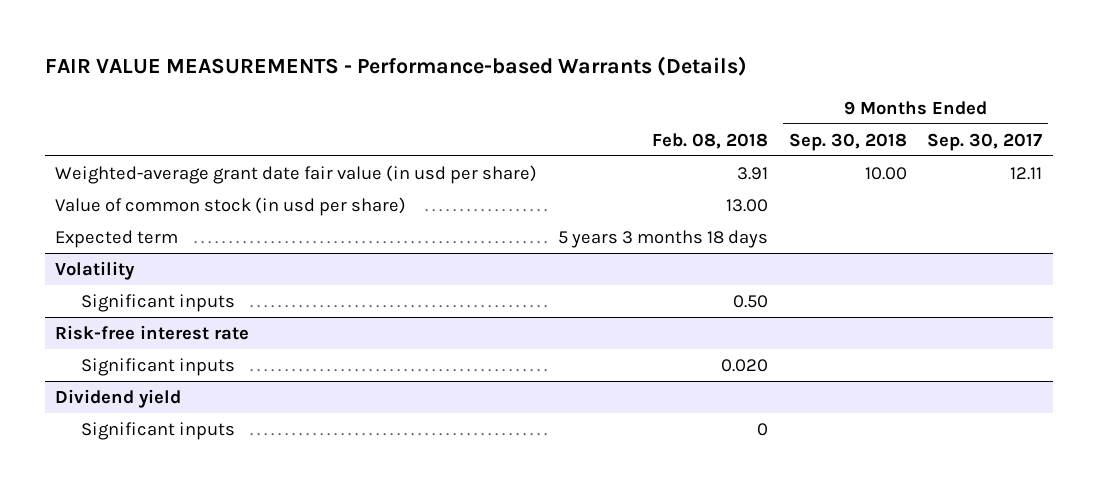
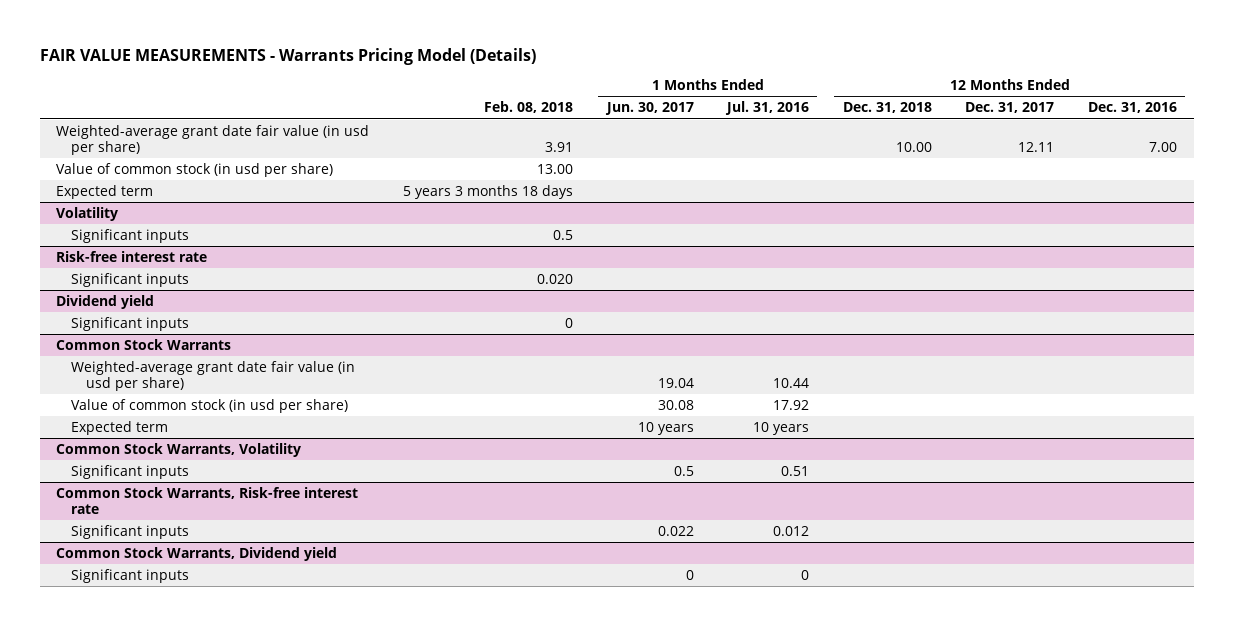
- FAIR VALUE MEASUREMENTS - Performance-based Warrants (Details)
+ FAIR VALUE MEASUREMENTS - Warrants Pricing Model (Details)
- | Feb. 08, 2018 | 9 Months Ended Sep. 30, 2018 | 9 Months Ended Sep. 30, 2017
+ | Feb. 08, 2018 | 1 Months Ended Jun. 30, 2017 | 1 Months Ended Jul. 31, 2016 | 12 Months Ended Dec. 31, 2018 | 12 Months Ended Dec. 31, 2017 | 12 Months Ended Dec. 31, 2016
@ Volatility
- Significant inputs | 0.50 | |
+ Significant inputs | 0.5 | | | | |
+ Common Stock Warrants
+ Weighted-average grant date fair value (in usd per share) | | 19.04 | 10.44 | | |
+ Value of common stock (in usd per share) | | 30.08 | 17.92 | | |
+ Expected term | | 10 years | 10 years | | |
+ Common Stock Warrants, Volatility
+ Significant inputs | | 0.5 | 0.51 | | |
+ Common Stock Warrants, Risk-free interest rate
+ Significant inputs | | 0.022 | 0.012 | | |
+ Common Stock Warrants, Dividend yield
+ Significant inputs | | 0 | 0 | | |

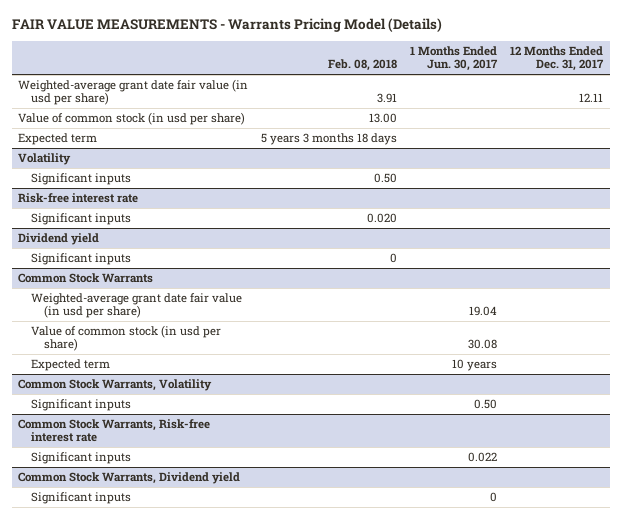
- | Feb. 08, 2018 | 1 Months Ended Jun. 30, 2017 | 1 Months Ended Jul. 31, 2016 | 12 Months Ended Dec. 31, 2018 | 12 Months Ended Dec. 31, 2017 | 12 Months Ended Dec. 31, 2016
+ | Feb. 08, 2018 | 1 Months Ended Jun. 30, 2017 | 12 Months Ended Dec. 31, 2017
@ Volatility
- Significant inputs | 0.5 | | | | |
+ Significant inputs | 0.50 | |
@ Common Stock Warrants, Volatility
- Significant inputs | | 0.5 | 0.51 | | |
+ Significant inputs | | 0.50 |

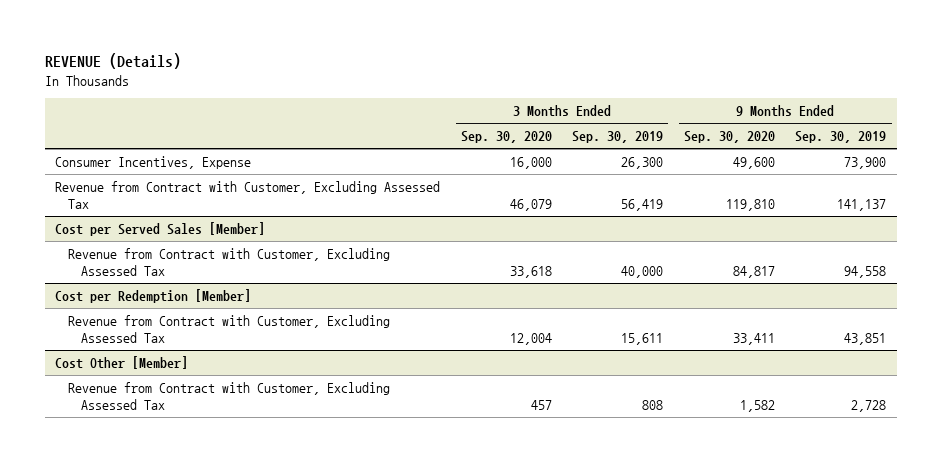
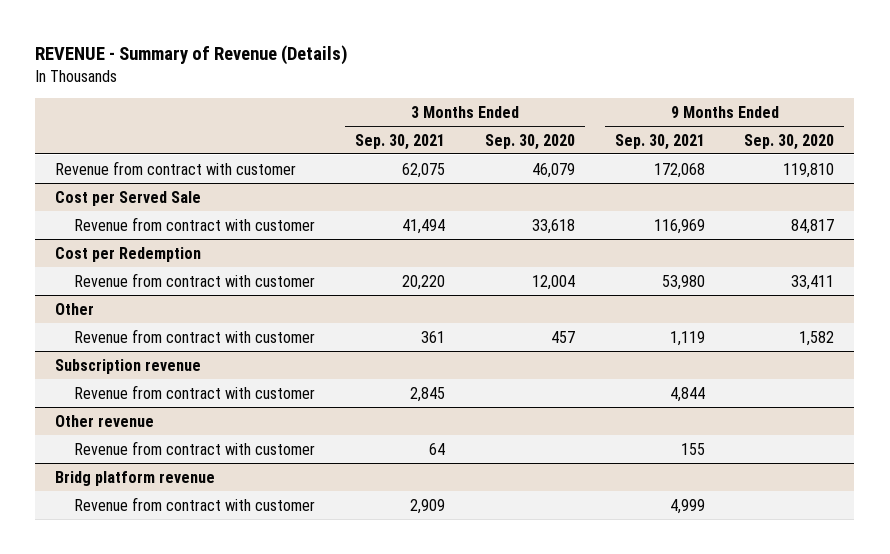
- REVENUE (Details)
+ REVENUE - Summary of Revenue (Details)
- | 3 Months Ended Sep. 30, 2020 | 3 Months Ended Sep. 30, 2019 | 9 Months Ended Sep. 30, 2020 | 9 Months Ended Sep. 30, 2019
+ | 3 Months Ended Sep. 30, 2021 | 3 Months Ended Sep. 30, 2020 | 9 Months Ended Sep. 30, 2021 | 9 Months Ended Sep. 30, 2020
- Consumer Incentives, Expense | 16,000 | 26,300 | 49,600 | 73,900
- Revenue from Contract with Customer, Excluding Assessed Tax | 46,079 | 56,419 | 119,810 | 141,137
- Cost per Served Sales [Member]
- Revenue from Contract with Customer, Excluding Assessed Tax | 33,618 | 40,000 | 84,817 | 94,558
- Cost per Redemption [Member]
- Revenue from Contract with Customer, Excluding Assessed Tax | 12,004 | 15,611 | 33,411 | 43,851
- Cost Other [Member]
- Revenue from Contract with Customer, Excluding Assessed Tax | 457 | 808 | 1,582 | 2,728
+ Revenue from contract with customer | 62,075 | 46,079 | 172,068 | 119,810
+ Cost per Served Sale
+ Revenue from contract with customer | 41,494 | 33,618 | 116,969 | 84,817
+ Cost per Redemption
+ Revenue from contract with customer | 20,220 | 12,004 | 53,980 | 33,411
+ Other
+ Revenue from contract with customer | 361 | 457 | 1,119 | 1,582
+ Subscription revenue
+ Revenue from contract with customer | 2,845 | | 4,844 |
+ Other revenue
+ Revenue from contract with customer | 64 | | 155 |
+ Bridg platform revenue
+ Revenue from contract with customer | 2,909 | | 4,999 |

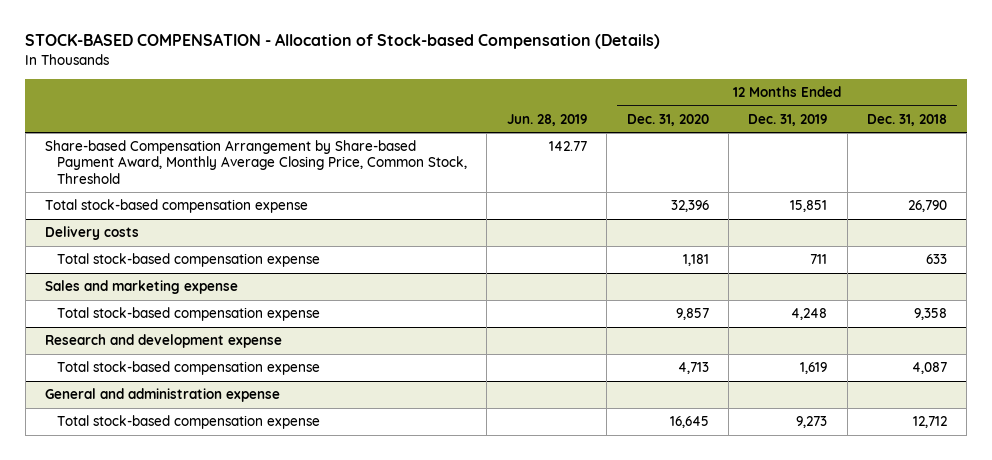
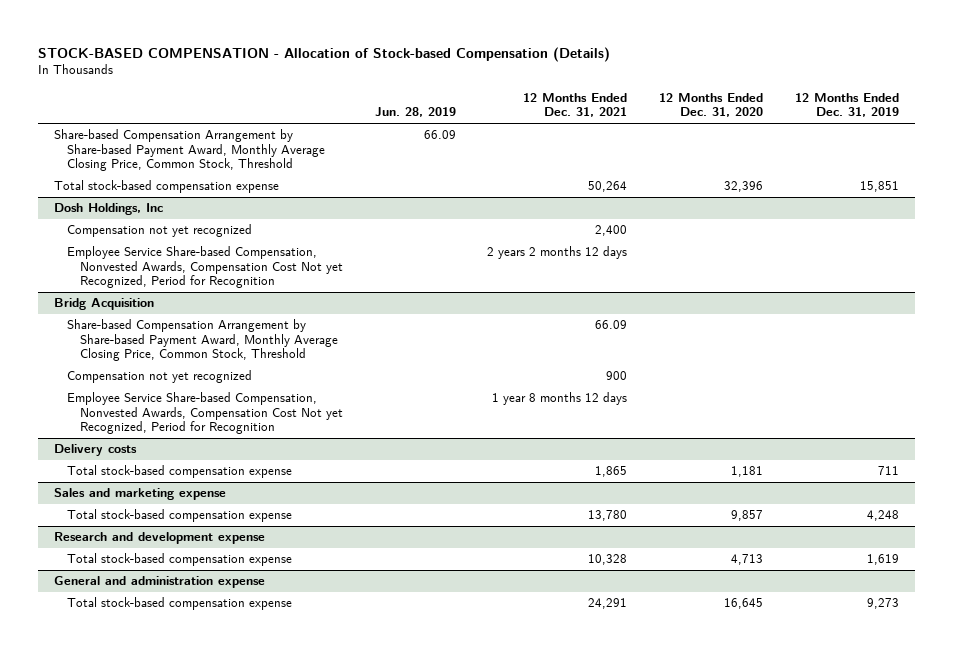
- | Jun. 28, 2019 | 12 Months Ended Dec. 31, 2020 | 12 Months Ended Dec. 31, 2019 | 12 Months Ended Dec. 31, 2018
+ | Jun. 28, 2019 | 12 Months Ended Dec. 31, 2021 | 12 Months Ended Dec. 31, 2020 | 12 Months Ended Dec. 31, 2019
- Share-based Compensation Arrangement by Share-based Payment Award, Monthly Average Closing Price, Common Stock, Threshold | 142.77 | | |
+ Share-based Compensation Arrangement by Share-based Payment Award, Monthly Average Closing Price, Common Stock, Threshold | 66.09 | | |
+ Dosh Holdings, Inc
+ Compensation not yet recognized | | 2,400 | |
+ Employee Service Share-based Compensation, Nonvested Awards, Compensation Cost Not yet Recognized, Period for Recognition | | 2 years 2 months 12 days | |
+ Bridg Acquisition
+ Share-based Compensation Arrangement by Share-based Payment Award, Monthly Average Closing Price, Common Stock, Threshold | | 66.09 | |
+ Compensation not yet recognized | | 900 | |
+ Employee Service Share-based Compensation, Nonvested Awards, Compensation Cost Not yet Recognized, Period for Recognition | | 1 year 8 months 12 days | |

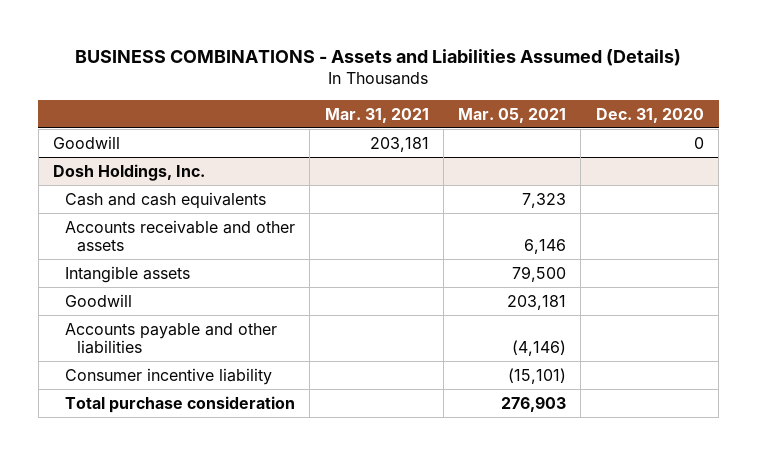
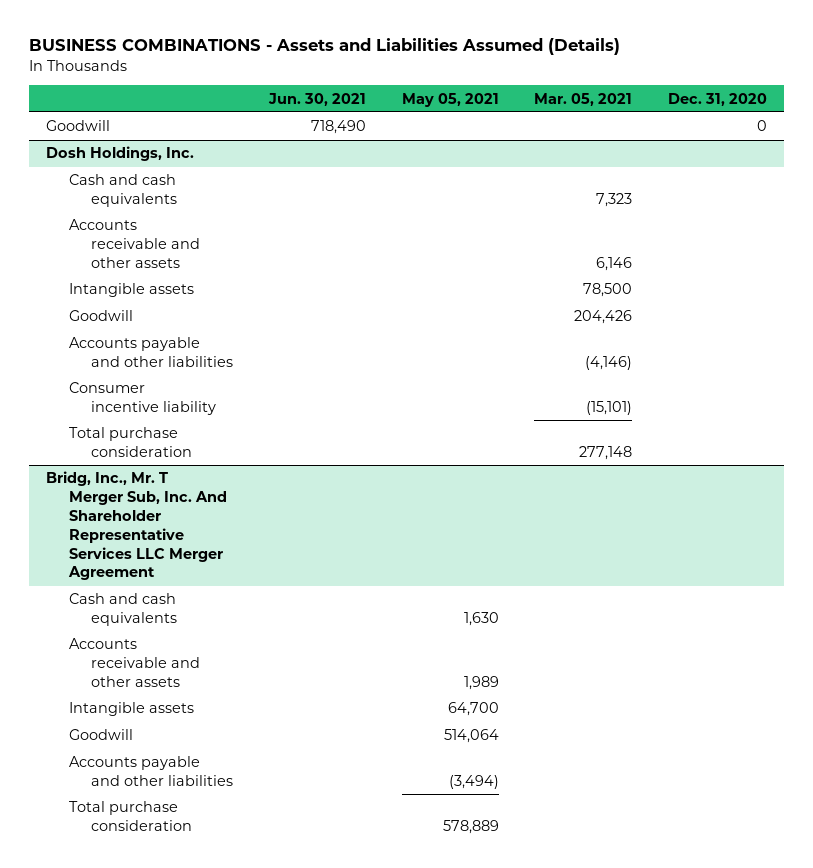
- | Mar. 31, 2021 | Mar. 05, 2021 | Dec. 31, 2020
+ | Jun. 30, 2021 | May 05, 2021 | Mar. 05, 2021 | Dec. 31, 2020
@ Dosh Holdings, Inc.
- Intangible assets | | 79,500 |
- Goodwill | | 203,181 |
+ Intangible assets | | | 78,500 |
+ Goodwill | | | 204,426 |
- Total purchase consideration | | 276,903 |
+ Total purchase consideration | | | 277,148 |
+ Bridg, Inc., Mr. T Merger Sub, Inc. And Shareholder Representative Services LLC Merger Agreement
+ Cash and cash equivalents | | 1,630 | |
+ Accounts receivable and other assets | | 1,989 | |
+ Intangible assets | | 64,700 | |
+ Goodwill | | 514,064 | |
+ Accounts payable and other liabilities | | (3,494) | |
+ Total purchase consideration | | 578,889 | |

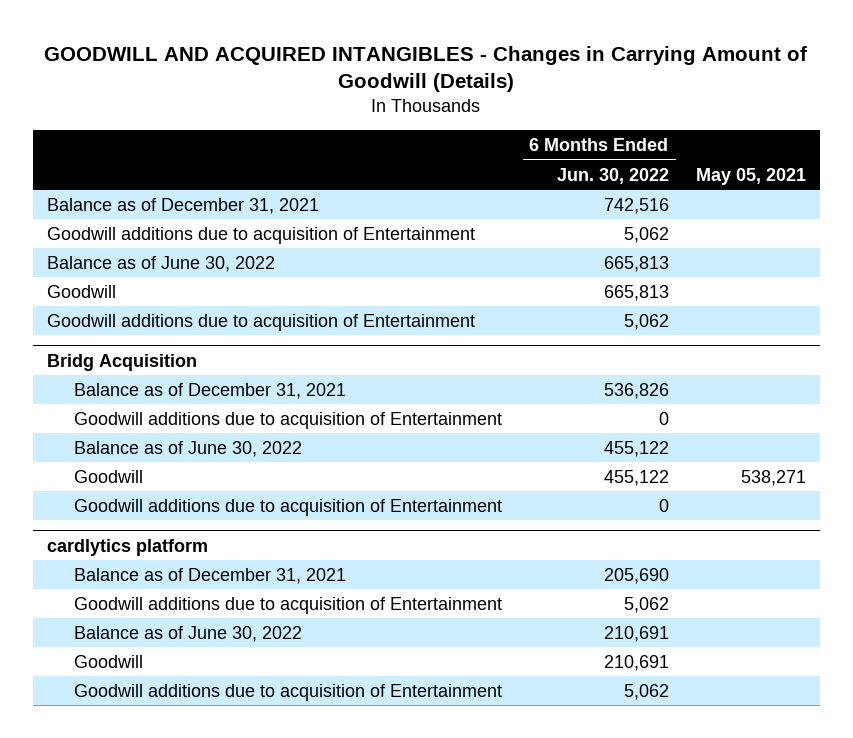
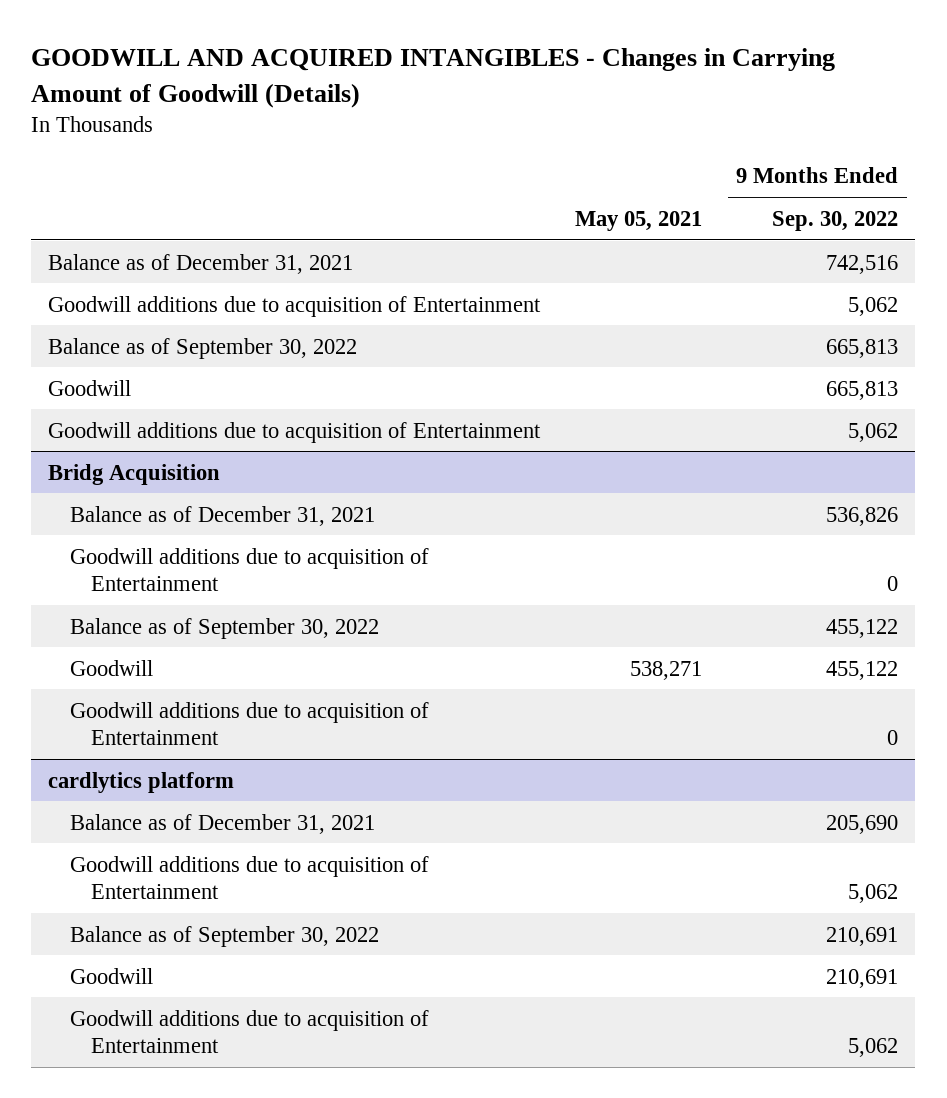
- | 6 Months Ended Jun. 30, 2022 | May 05, 2021
+ | May 05, 2021 | 9 Months Ended Sep. 30, 2022
- Balance as of June 30, 2022 | 665,813 |
+ Balance as of September 30, 2022 | | 665,813
@ Bridg Acquisition
- Balance as of June 30, 2022 | 455,122 |
+ Balance as of September 30, 2022 | | 455,122
@ cardlytics platform
- Balance as of June 30, 2022 | 210,691 |
+ Balance as of September 30, 2022 | | 210,691

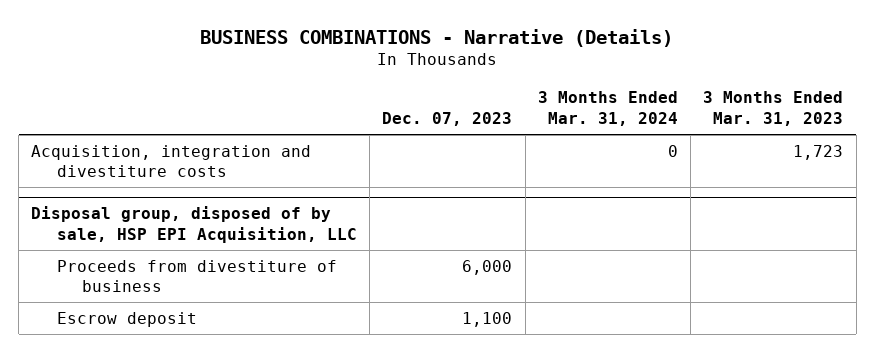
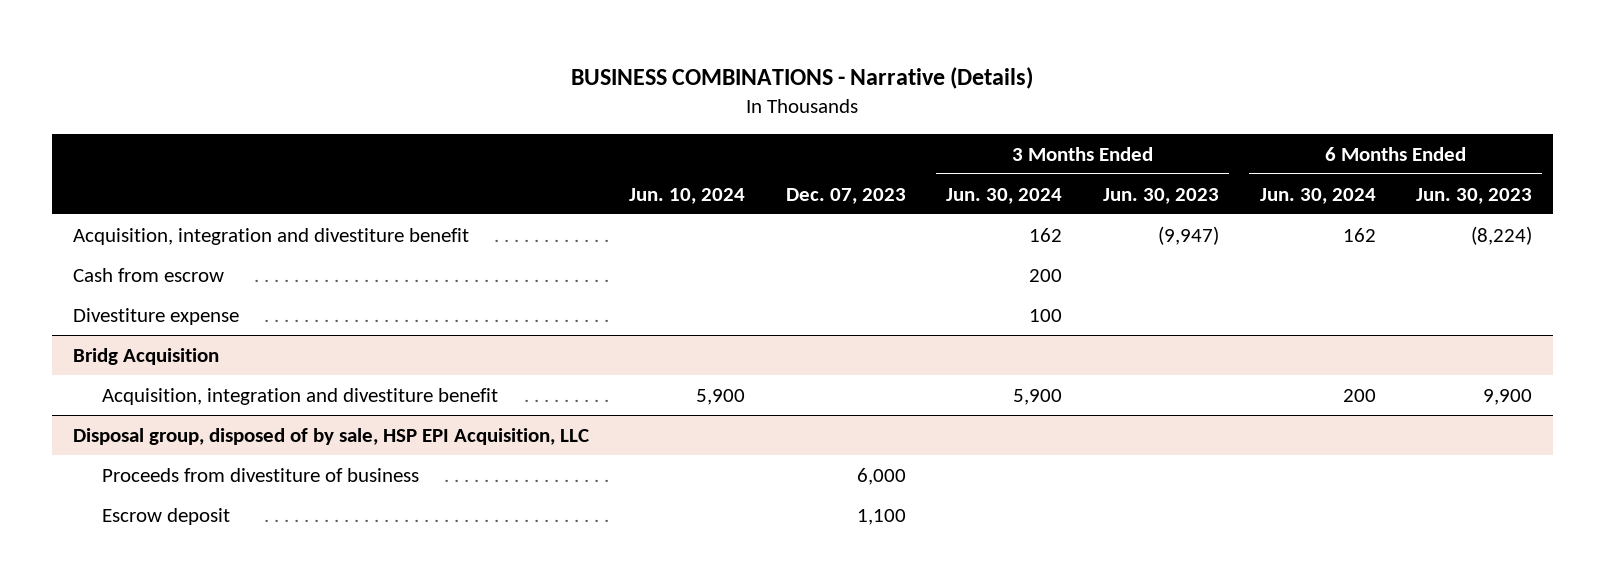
- | Dec. 07, 2023 | 3 Months Ended Mar. 31, 2024 | 3 Months Ended Mar. 31, 2023
+ | Jun. 10, 2024 | Dec. 07, 2023 | 3 Months Ended Jun. 30, 2024 | 3 Months Ended Jun. 30, 2023 | 6 Months Ended Jun. 30, 2024 | 6 Months Ended Jun. 30, 2023
- Acquisition, integration and divestiture costs | | 0 | 1,723
+ Acquisition, integration and divestiture benefit | | | 162 | (9,947) | 162 | (8,224)
+ Cash from escrow | | | 200 | | |
+ Divestiture expense | | | 100 | | |
+ Bridg Acquisition
+ Acquisition, integration and divestiture benefit | 5,900 | | 5,900 | | 200 | 9,900

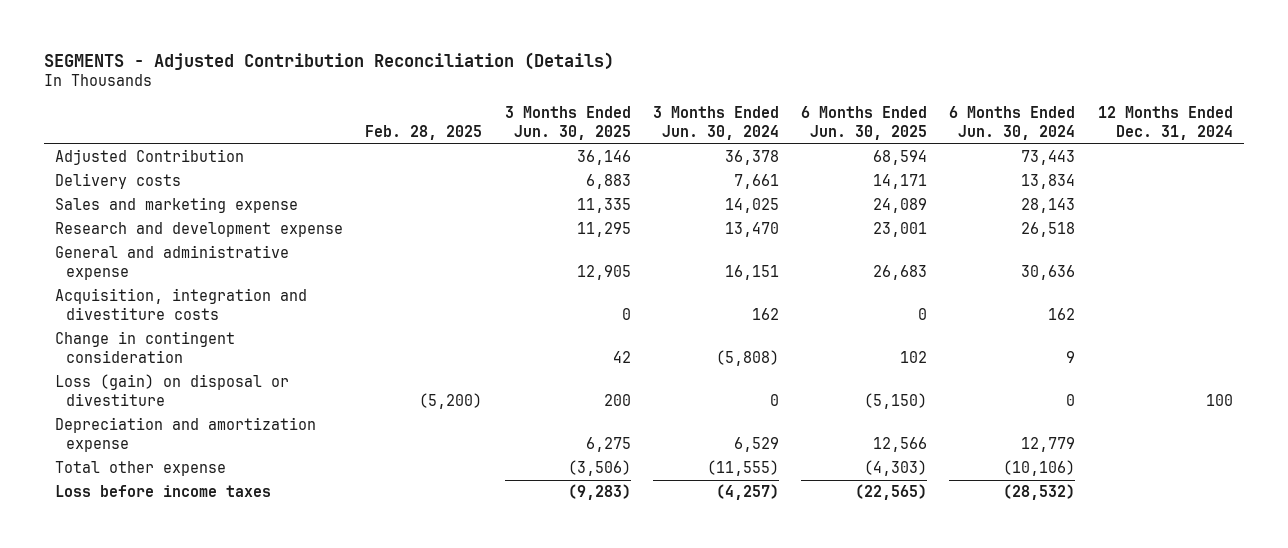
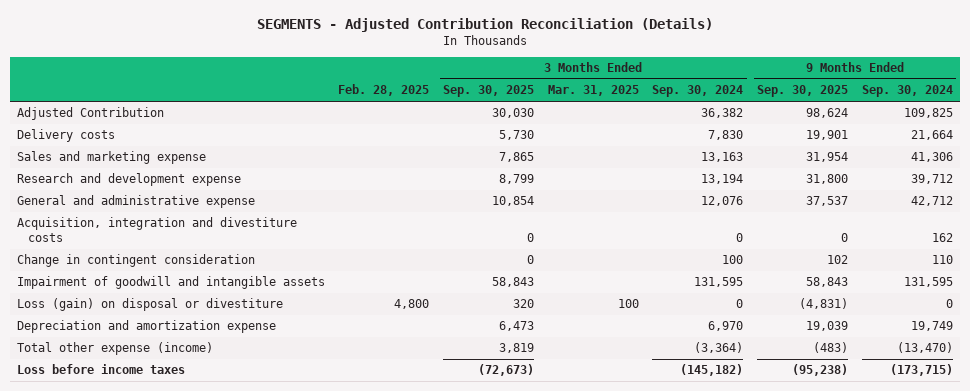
- | Feb. 28, 2025 | 3 Months Ended Jun. 30, 2025 | 3 Months Ended Jun. 30, 2024 | 6 Months Ended Jun. 30, 2025 | 6 Months Ended Jun. 30, 2024 | 12 Months Ended Dec. 31, 2024
+ | Feb. 28, 2025 | 3 Months Ended Sep. 30, 2025 | 3 Months Ended Mar. 31, 2025 | 3 Months Ended Sep. 30, 2024 | 9 Months Ended Sep. 30, 2025 | 9 Months Ended Sep. 30, 2024
- Loss (gain) on disposal or divestiture | (5,200) | 200 | 0 | (5,150) | 0 | 100
+ Impairment of goodwill and intangible assets | | 58,843 | | 131,595 | 58,843 | 131,595
+ Loss (gain) on disposal or divestiture | 4,800 | 320 | 100 | 0 | (4,831) | 0
- Total other expense | | (3,506) | (11,555) | (4,303) | (10,106) |
+ Total other expense (income) | | 3,819 | | (3,364) | (483) | (13,470)

